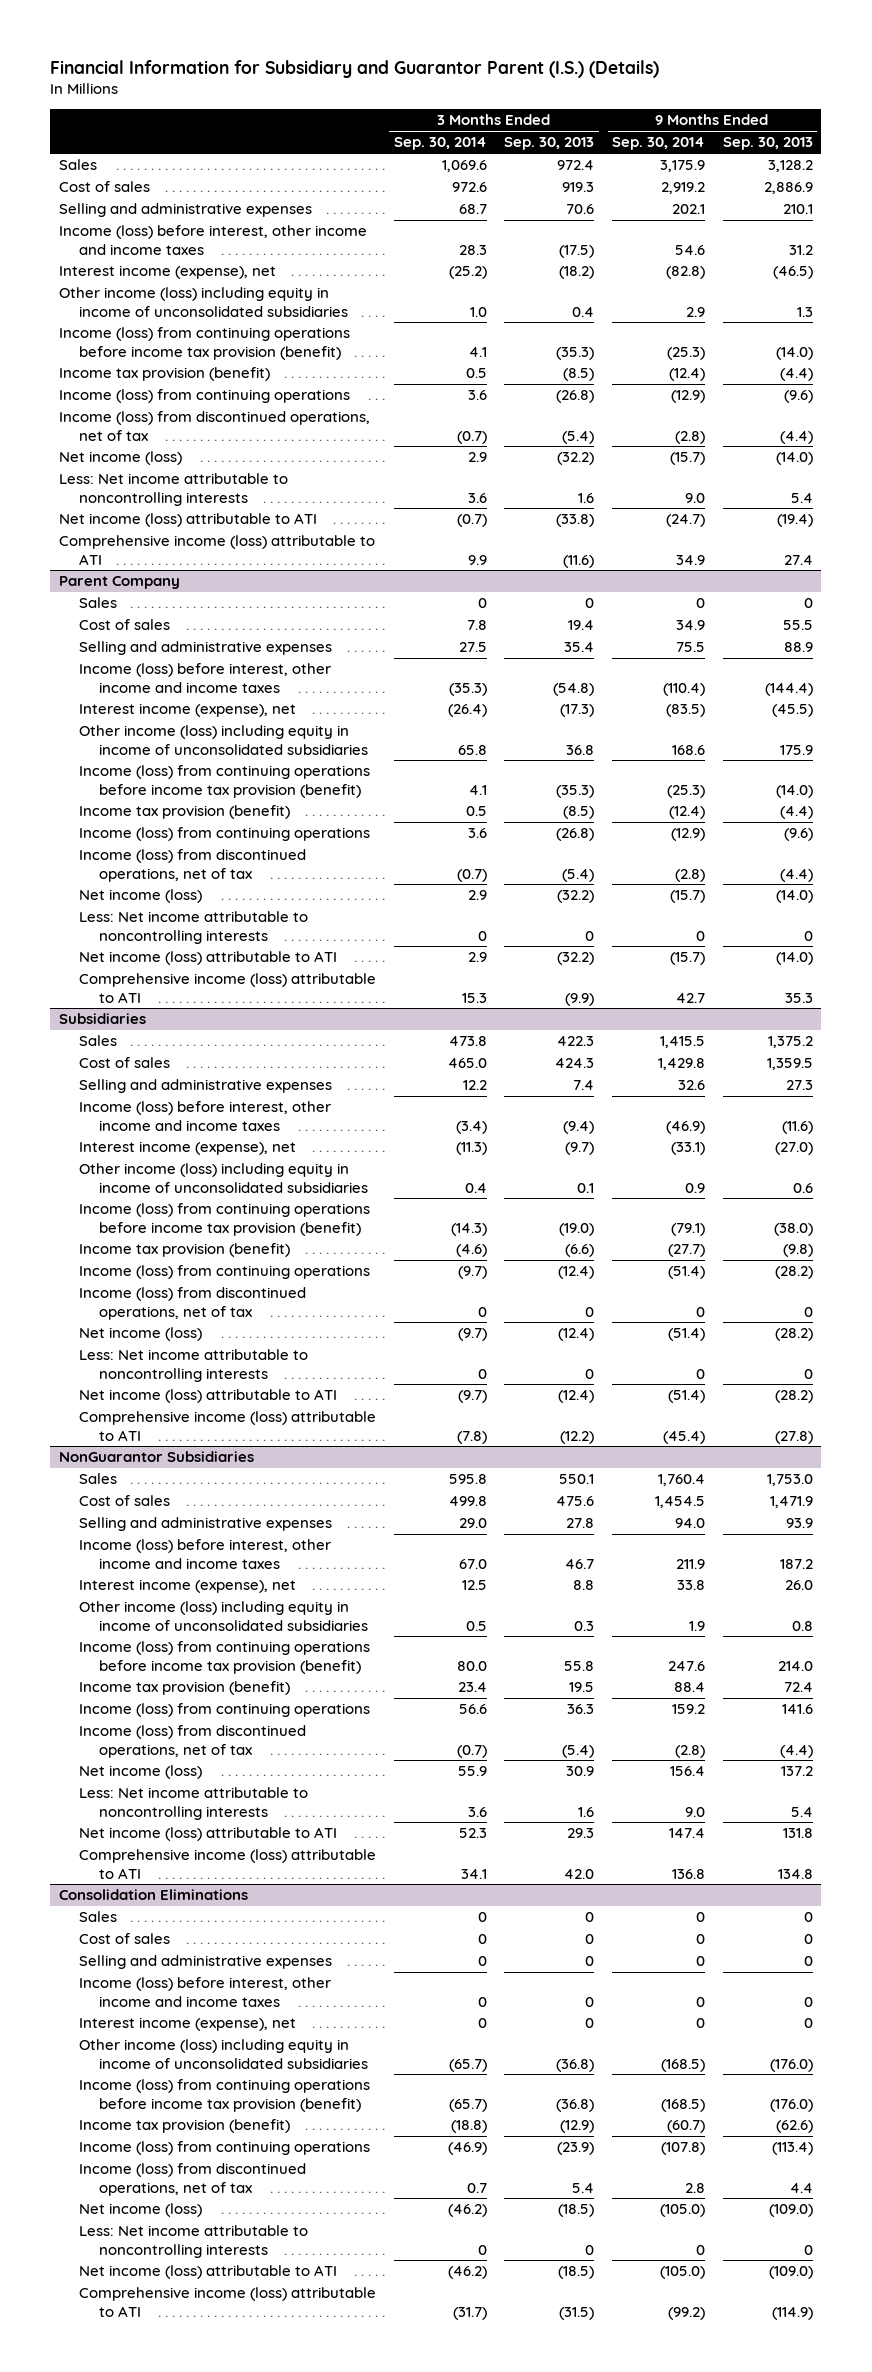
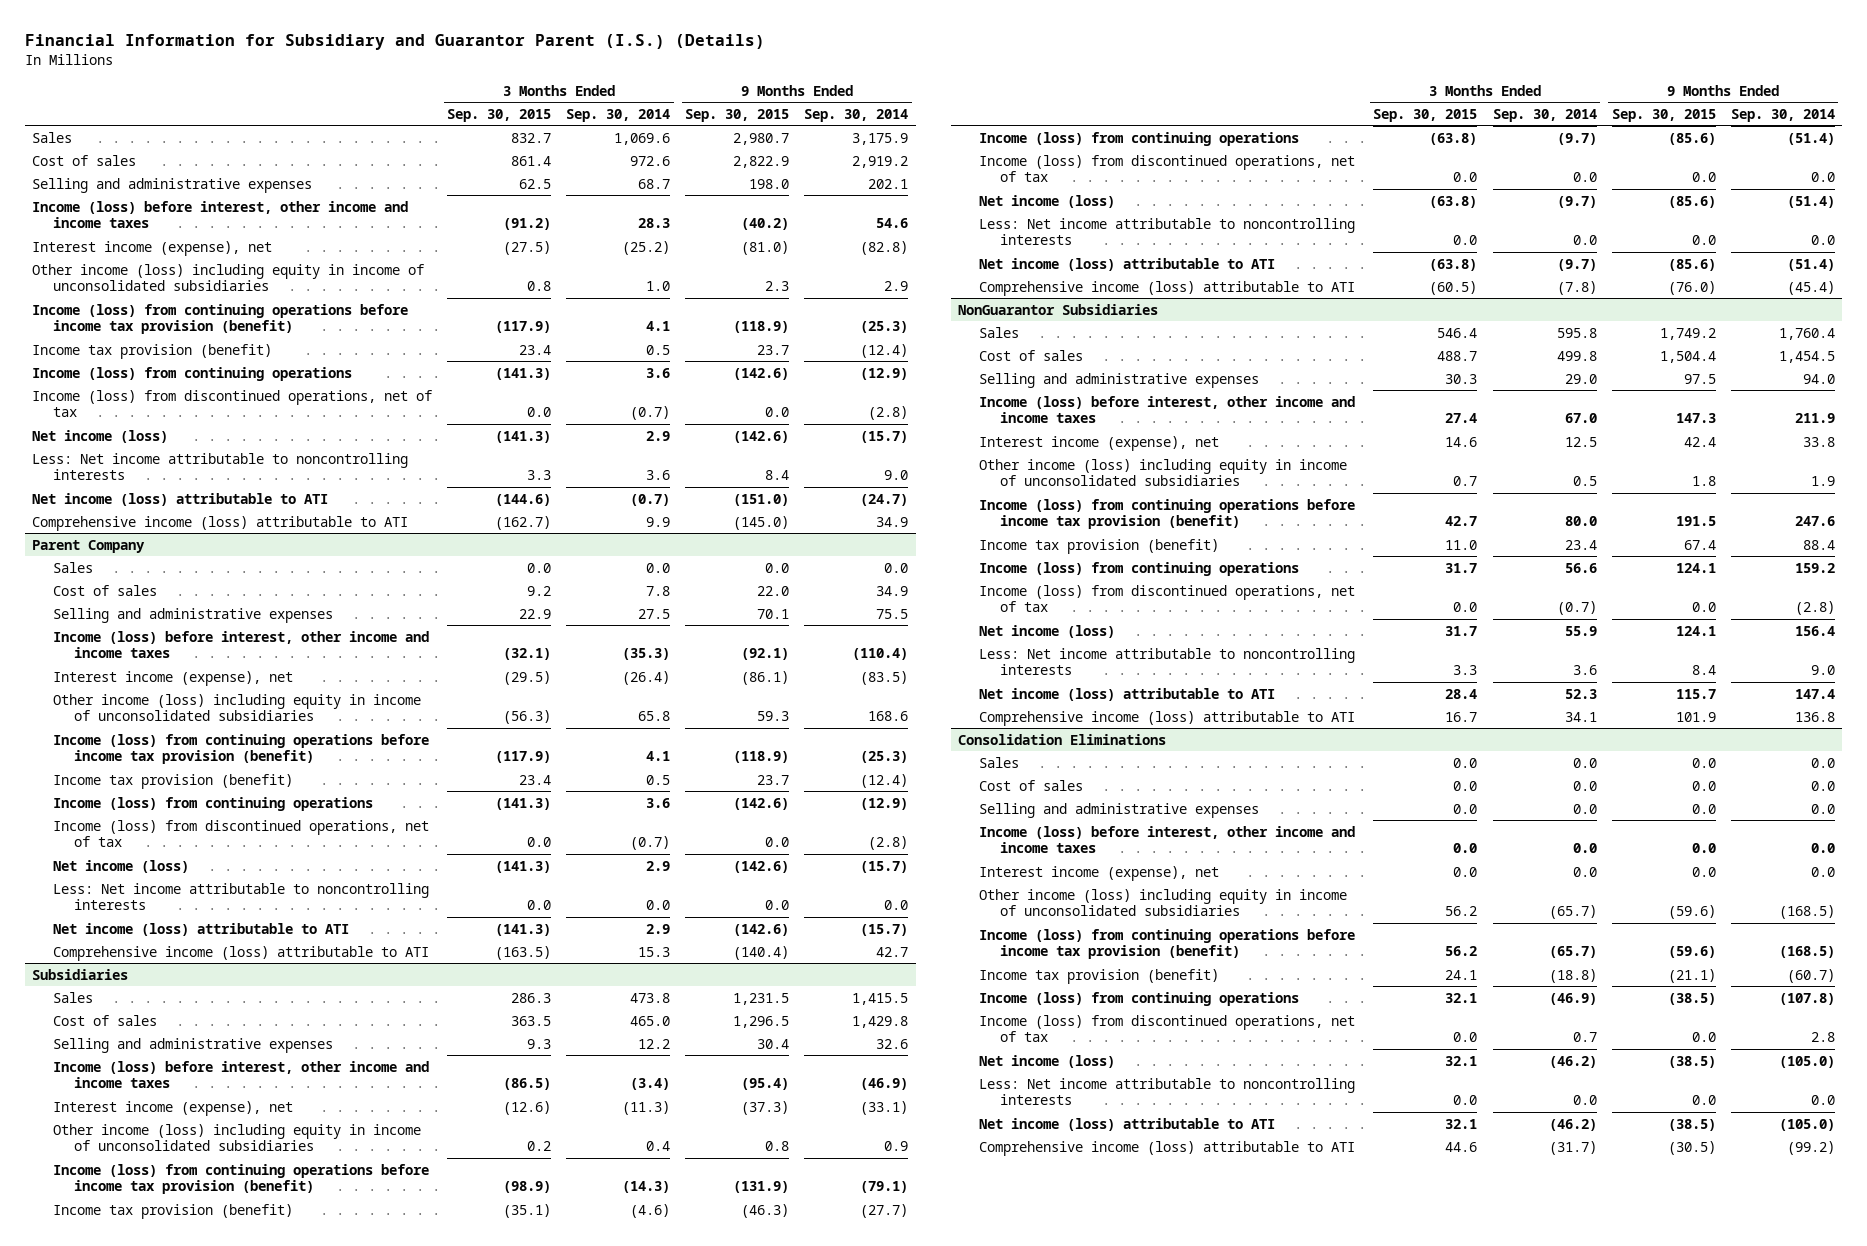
- | 3 Months Ended Sep. 30, 2014 | 3 Months Ended Sep. 30, 2013 | 9 Months Ended Sep. 30, 2014 | 9 Months Ended Sep. 30, 2013
+ | 3 Months Ended Sep. 30, 2015 | 3 Months Ended Sep. 30, 2014 | 9 Months Ended Sep. 30, 2015 | 9 Months Ended Sep. 30, 2014
@ Parent Company
- Sales | 0 | 0 | 0 | 0
+ Sales | 0.0 | 0.0 | 0.0 | 0.0
- Less: Net income attributable to noncontrolling interests | 0 | 0 | 0 | 0
+ Less: Net income attributable to noncontrolling interests | 0.0 | 0.0 | 0.0 | 0.0
@ Subsidiaries
- Income (loss) from discontinued operations, net of tax | 0 | 0 | 0 | 0
+ Income (loss) from discontinued operations, net of tax | 0.0 | 0.0 | 0.0 | 0.0
- Less: Net income attributable to noncontrolling interests | 0 | 0 | 0 | 0
+ Less: Net income attributable to noncontrolling interests | 0.0 | 0.0 | 0.0 | 0.0
@ Consolidation Eliminations
- Sales | 0 | 0 | 0 | 0
- Cost of sales | 0 | 0 | 0 | 0
- Selling and administrative expenses | 0 | 0 | 0 | 0
- Income (loss) before interest, other income and income taxes | 0 | 0 | 0 | 0
- Interest income (expense), net | 0 | 0 | 0 | 0
+ Sales | 0.0 | 0.0 | 0.0 | 0.0
+ Cost of sales | 0.0 | 0.0 | 0.0 | 0.0
+ Selling and administrative expenses | 0.0 | 0.0 | 0.0 | 0.0
+ Income (loss) before interest, other income and income taxes | 0.0 | 0.0 | 0.0 | 0.0
+ Interest income (expense), net | 0.0 | 0.0 | 0.0 | 0.0
- Less: Net income attributable to noncontrolling interests | 0 | 0 | 0 | 0
+ Less: Net income attributable to noncontrolling interests | 0.0 | 0.0 | 0.0 | 0.0

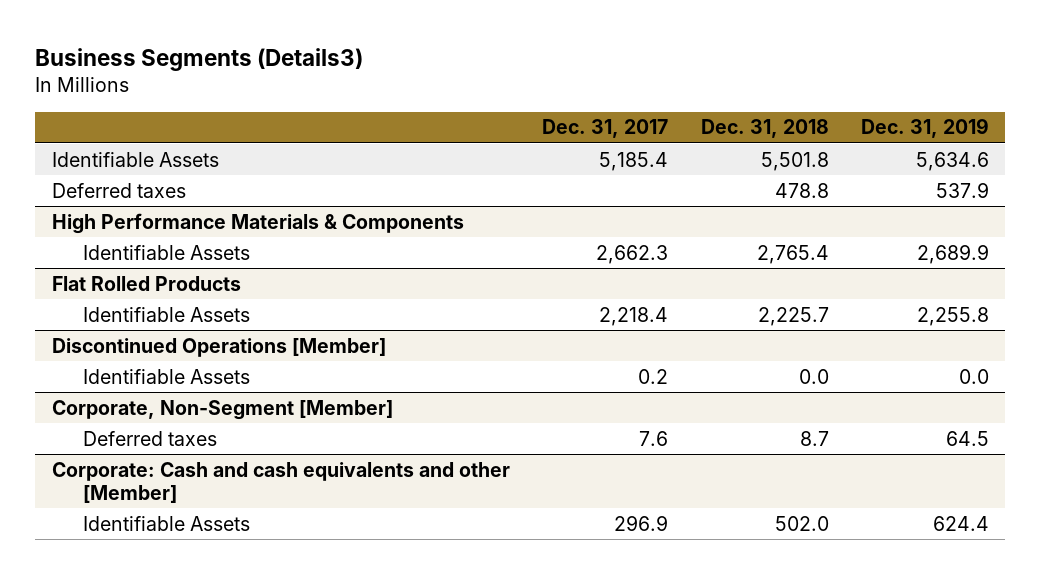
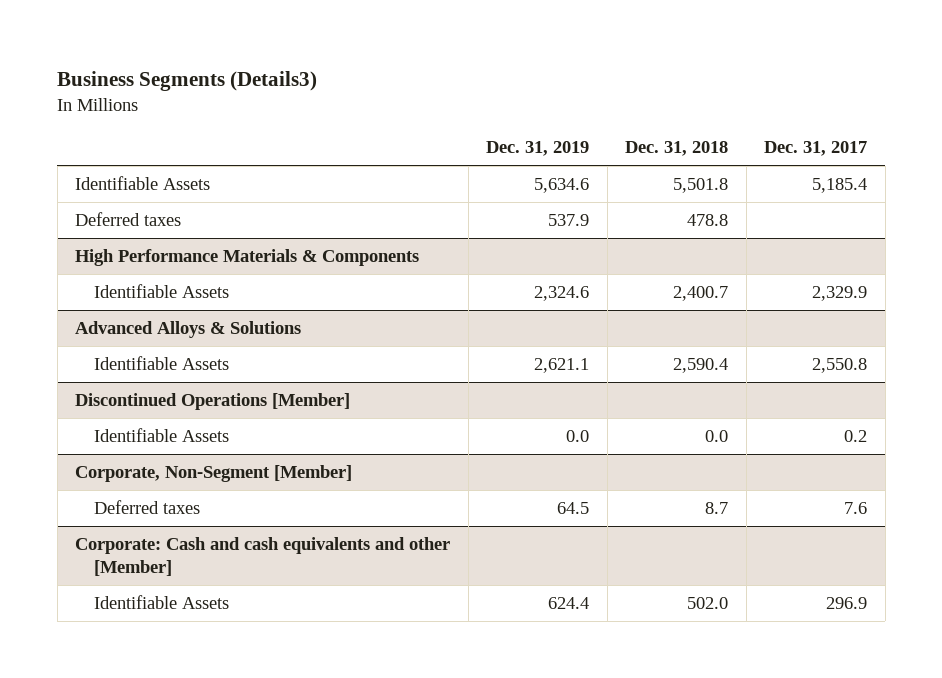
- | Dec. 31, 2017 | Dec. 31, 2018 | Dec. 31, 2019
+ | Dec. 31, 2019 | Dec. 31, 2018 | Dec. 31, 2017
@ High Performance Materials & Components
- Identifiable Assets | 2,662.3 | 2,765.4 | 2,689.9
- Flat Rolled Products
- Identifiable Assets | 2,218.4 | 2,225.7 | 2,255.8
@ High Performance Materials & Components
+ Identifiable Assets | 2,324.6 | 2,400.7 | 2,329.9
+ Advanced Alloys & Solutions
+ Identifiable Assets | 2,621.1 | 2,590.4 | 2,550.8

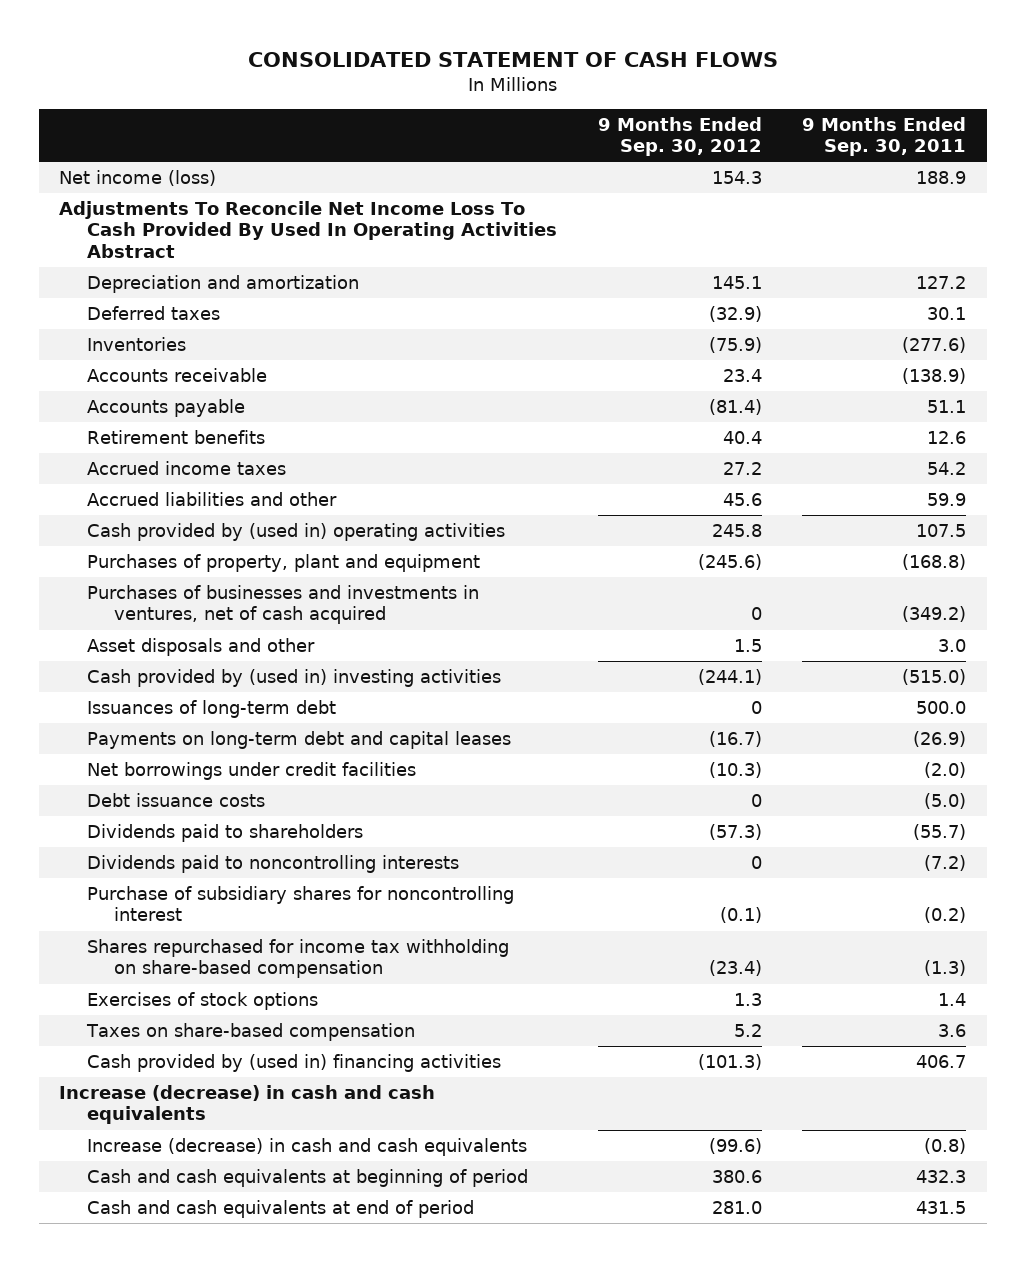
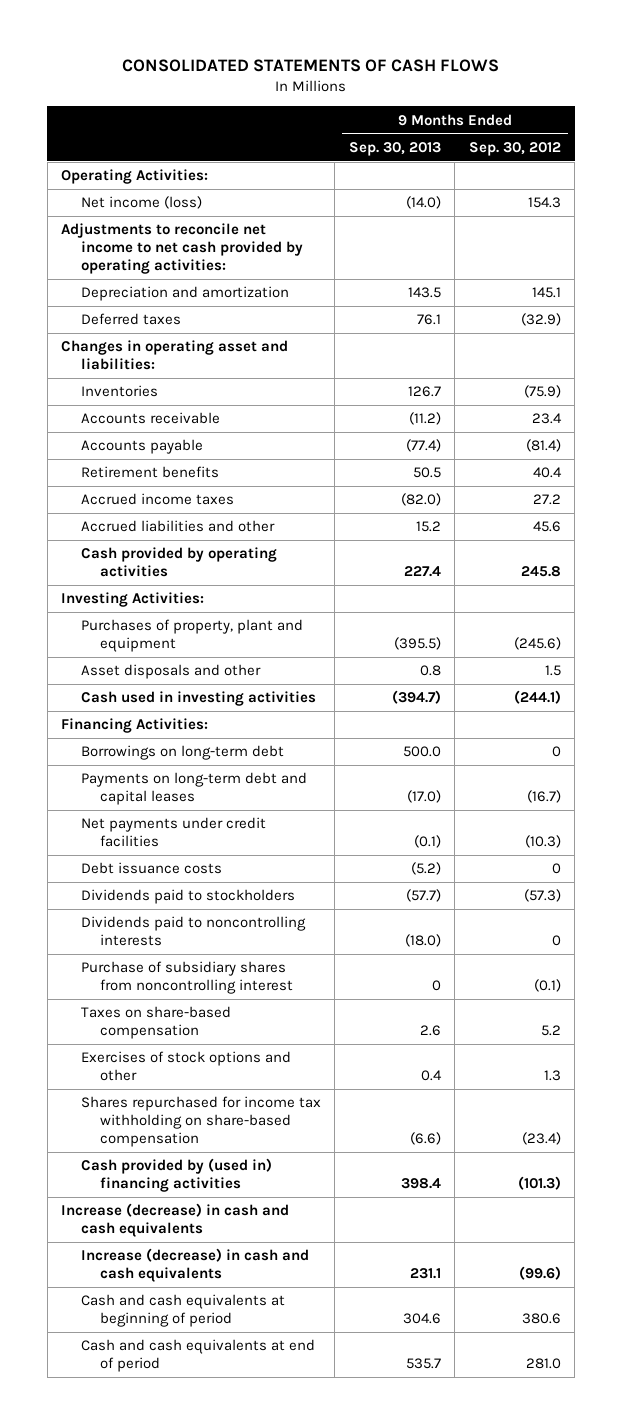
- CONSOLIDATED STATEMENT OF CASH FLOWS
+ CONSOLIDATED STATEMENTS OF CASH FLOWS
- | 9 Months Ended Sep. 30, 2012 | 9 Months Ended Sep. 30, 2011
+ | 9 Months Ended Sep. 30, 2013 | 9 Months Ended Sep. 30, 2012
+ Operating Activities:
- Adjustments To Reconcile Net Income Loss To Cash Provided By Used In Operating Activities Abstract
+ Adjustments to reconcile net income to net cash provided by operating activities:
+ Changes in operating asset and liabilities:
- Cash provided by (used in) operating activities | 245.8 | 107.5
+ Cash provided by operating activities | 227.4 | 245.8
+ Investing Activities:
- Purchases of businesses and investments in ventures, net of cash acquired | 0 | (349.2)
- Cash provided by (used in) investing activities | (244.1) | (515.0)
- Issuances of long-term debt | 0 | 500.0
+ Cash used in investing activities | (394.7) | (244.1)
+ Financing Activities:
+ Borrowings on long-term debt | 500.0 | 0
- Net borrowings under credit facilities | (10.3) | (2.0)
+ Net payments under credit facilities | (0.1) | (10.3)
- Dividends paid to shareholders | (57.3) | (55.7)
+ Dividends paid to stockholders | (57.7) | (57.3)
- Purchase of subsidiary shares for noncontrolling interest | (0.1) | (0.2)
- Exercises of stock options | 1.3 | 1.4
+ Purchase of subsidiary shares from noncontrolling interest | 0 | (0.1)
+ Exercises of stock options and other | 0.4 | 1.3
moved down: Shares repurchased for income tax withholding on share-based compensation | (6.6) | (23.4)

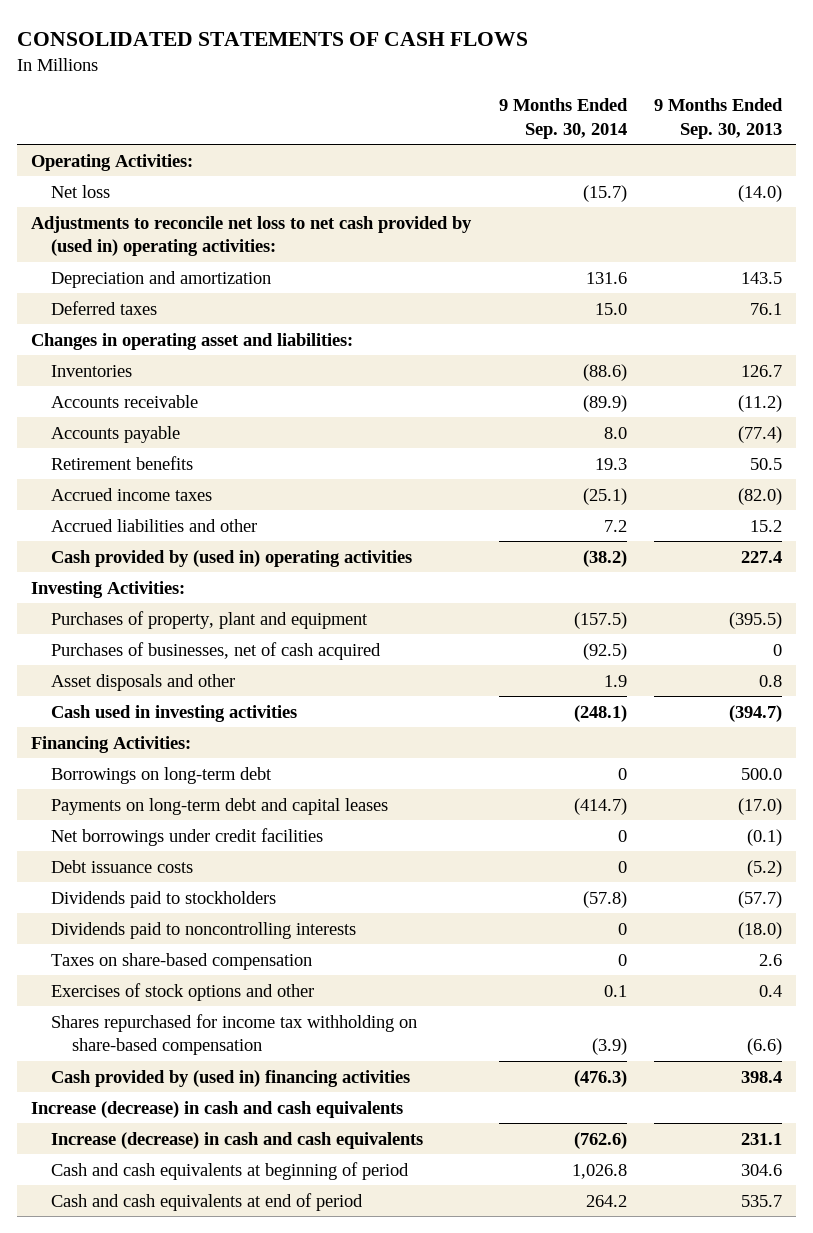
- | 9 Months Ended Sep. 30, 2013 | 9 Months Ended Sep. 30, 2012
+ | 9 Months Ended Sep. 30, 2014 | 9 Months Ended Sep. 30, 2013
- Net income (loss) | (14.0) | 154.3
- Adjustments to reconcile net income to net cash provided by operating activities:
+ Net loss | (15.7) | (14.0)
+ Adjustments to reconcile net loss to net cash provided by (used in) operating activities:
- Cash provided by operating activities | 227.4 | 245.8
+ Cash provided by (used in) operating activities | (38.2) | 227.4
+ Purchases of businesses, net of cash acquired | (92.5) | 0
- Net payments under credit facilities | (0.1) | (10.3)
+ Net borrowings under credit facilities | 0 | (0.1)
- Purchase of subsidiary shares from noncontrolling interest | 0 | (0.1)

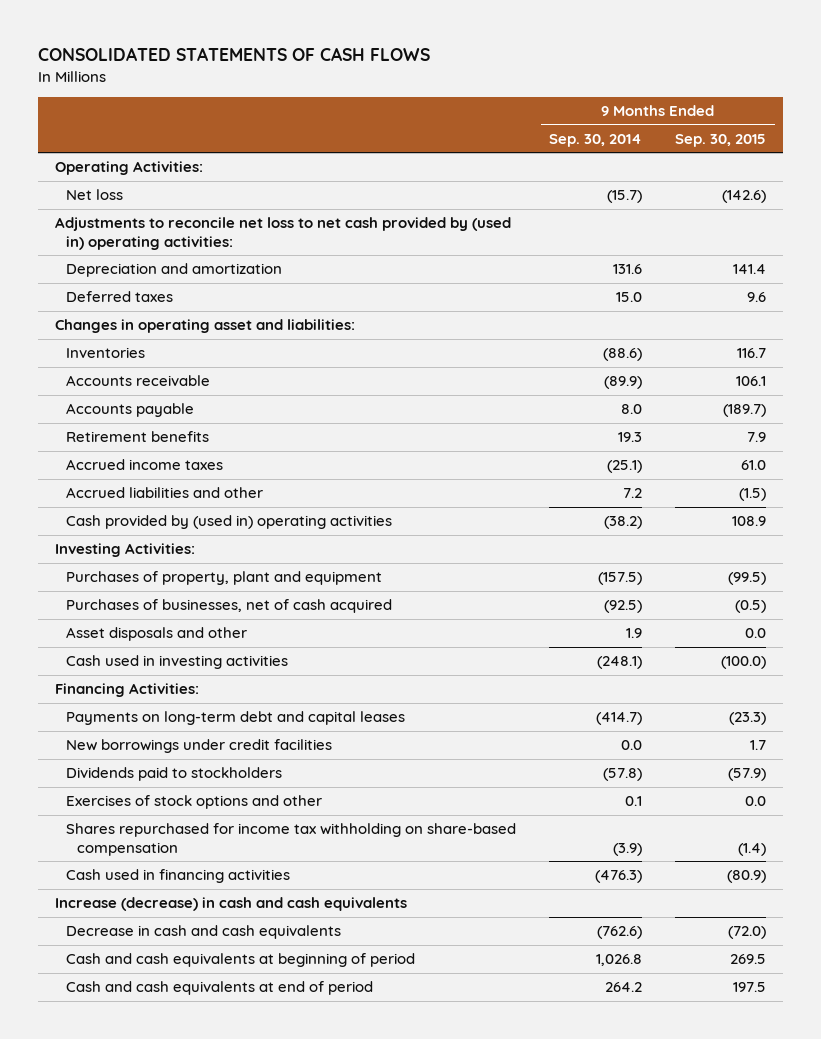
- | 9 Months Ended Sep. 30, 2014 | 9 Months Ended Sep. 30, 2013
+ | 9 Months Ended Sep. 30, 2014 | 9 Months Ended Sep. 30, 2015
- Borrowings on long-term debt | 0 | 500.0
- Net borrowings under credit facilities | 0 | (0.1)
- Debt issuance costs | 0 | (5.2)
+ New borrowings under credit facilities | 0.0 | 1.7
- Dividends paid to noncontrolling interests | 0 | (18.0)
- Taxes on share-based compensation | 0 | 2.6
- Cash provided by (used in) financing activities | (476.3) | 398.4
+ Cash used in financing activities | (476.3) | (80.9)
- Increase (decrease) in cash and cash equivalents | (762.6) | 231.1
+ Decrease in cash and cash equivalents | (762.6) | (72.0)

